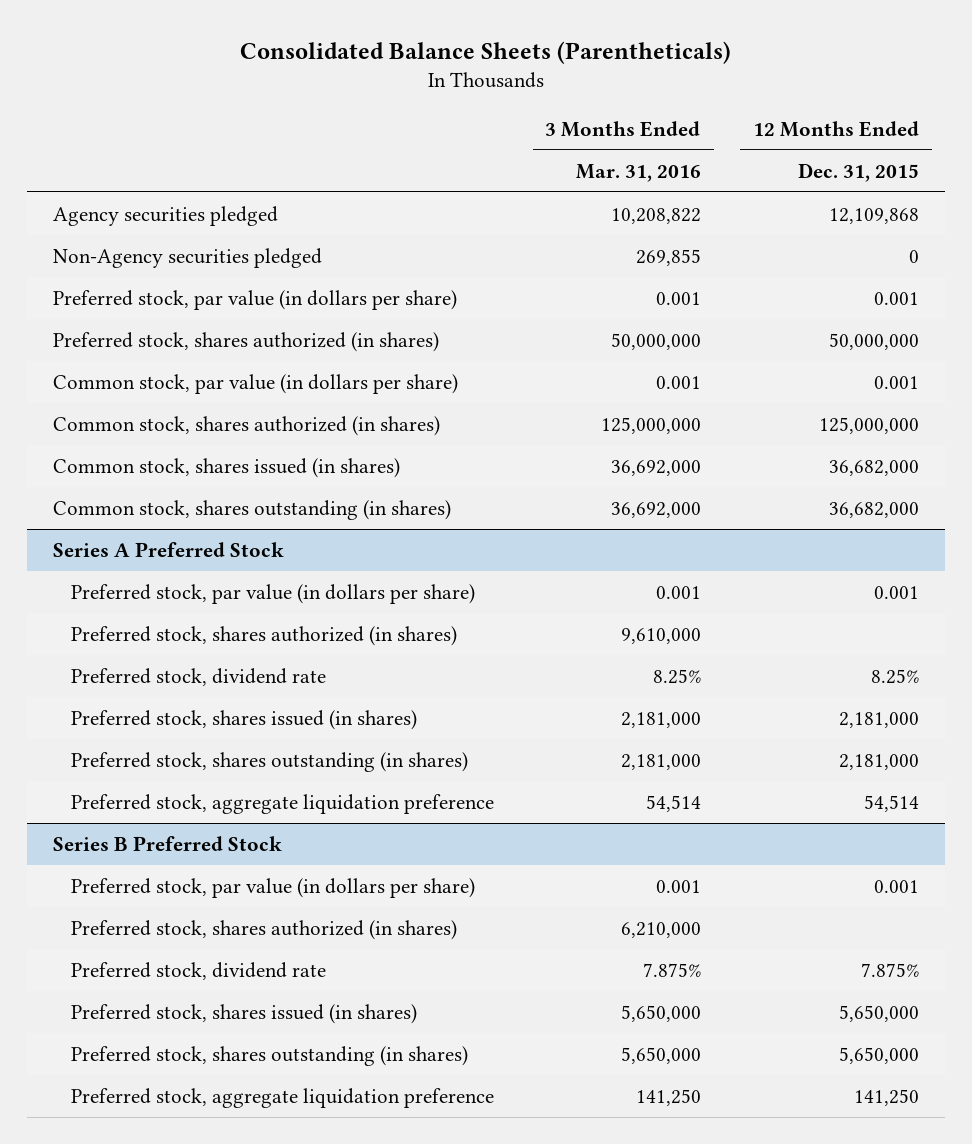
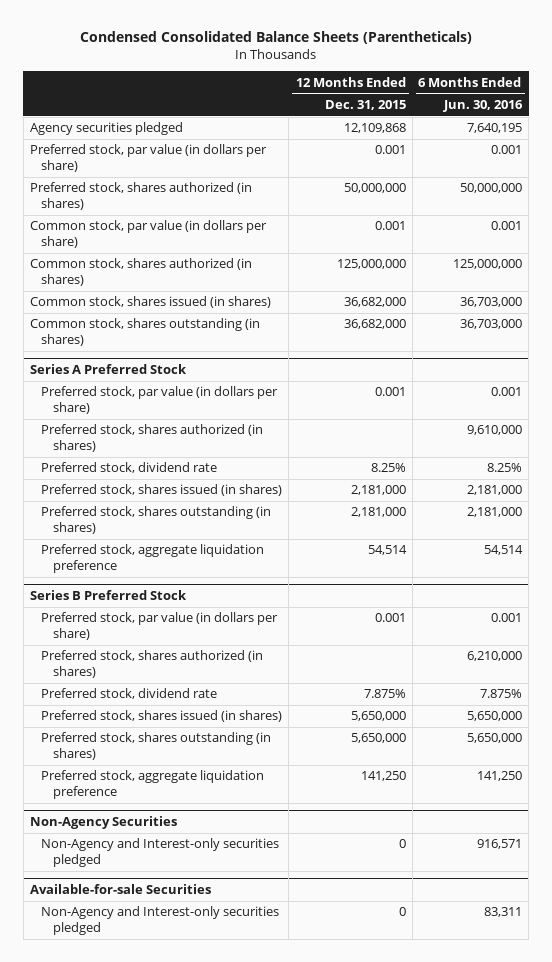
- Consolidated Balance Sheets (Parentheticals)
+ Condensed Consolidated Balance Sheets (Parentheticals)
- | 3 Months Ended Mar. 31, 2016 | 12 Months Ended Dec. 31, 2015
+ | 12 Months Ended Dec. 31, 2015 | 6 Months Ended Jun. 30, 2016
- Non-Agency securities pledged | 269,855 | 0
+ Non-Agency Securities
+ Non-Agency and Interest-only securities pledged | 0 | 916,571
+ Available-for-sale Securities
+ Non-Agency and Interest-only securities pledged | 0 | 83,311

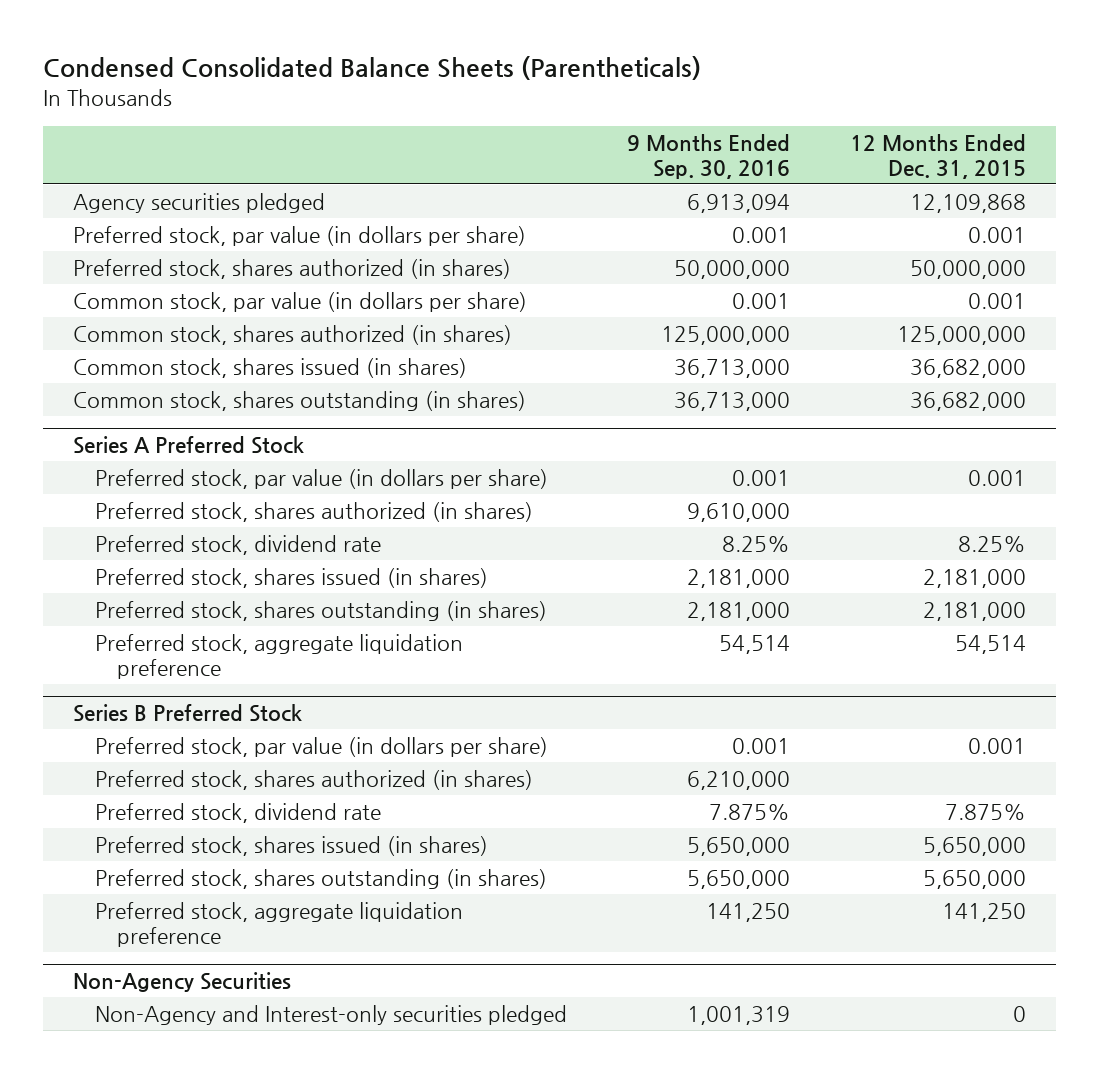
- | 12 Months Ended Dec. 31, 2015 | 6 Months Ended Jun. 30, 2016
+ | 9 Months Ended Sep. 30, 2016 | 12 Months Ended Dec. 31, 2015
- Available-for-sale Securities
- Non-Agency and Interest-only securities pledged | 0 | 83,311

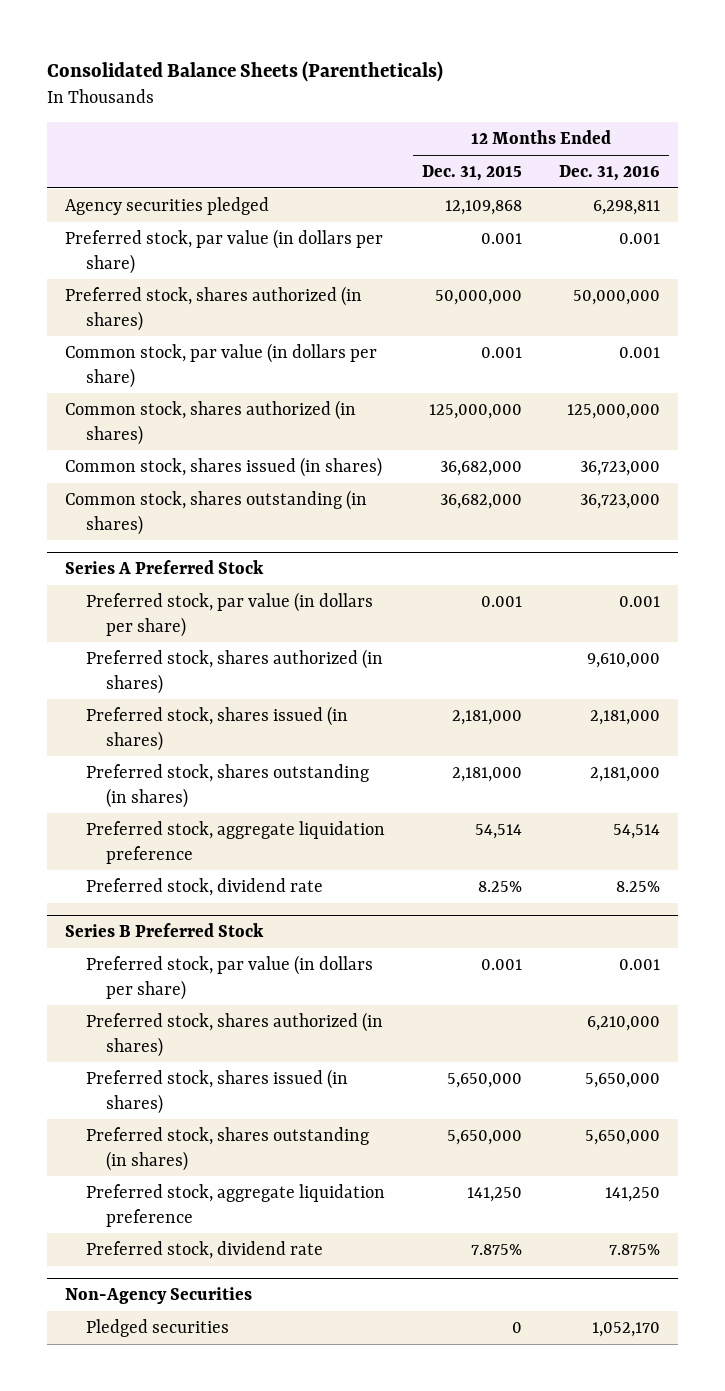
- Condensed Consolidated Balance Sheets (Parentheticals)
+ Consolidated Balance Sheets (Parentheticals)
- | 9 Months Ended Sep. 30, 2016 | 12 Months Ended Dec. 31, 2015
+ | 12 Months Ended Dec. 31, 2015 | 12 Months Ended Dec. 31, 2016
@ Series A Preferred Stock
moved down: Preferred stock, dividend rate | 8.25% | 8.25%
@ Series B Preferred Stock
moved down: Preferred stock, dividend rate | 7.875% | 7.875%
@ Non-Agency Securities
- Non-Agency and Interest-only securities pledged | 1,001,319 | 0
+ Pledged securities | 0 | 1,052,170

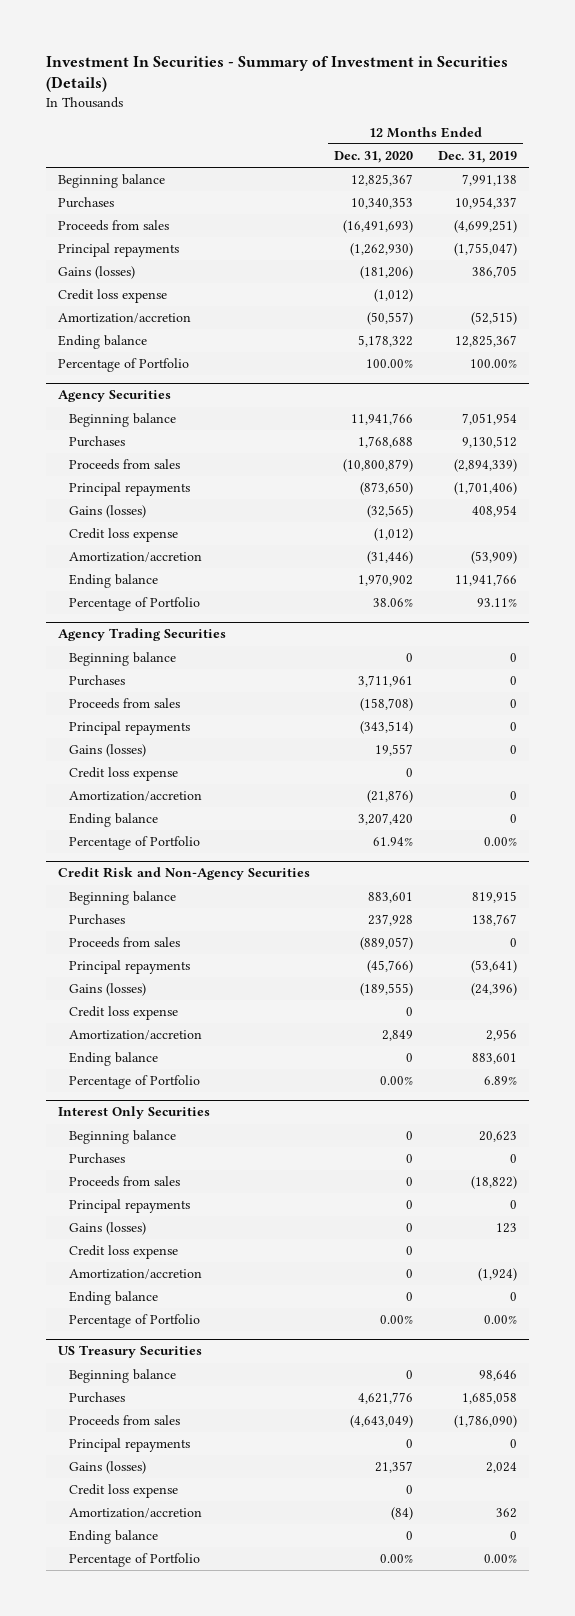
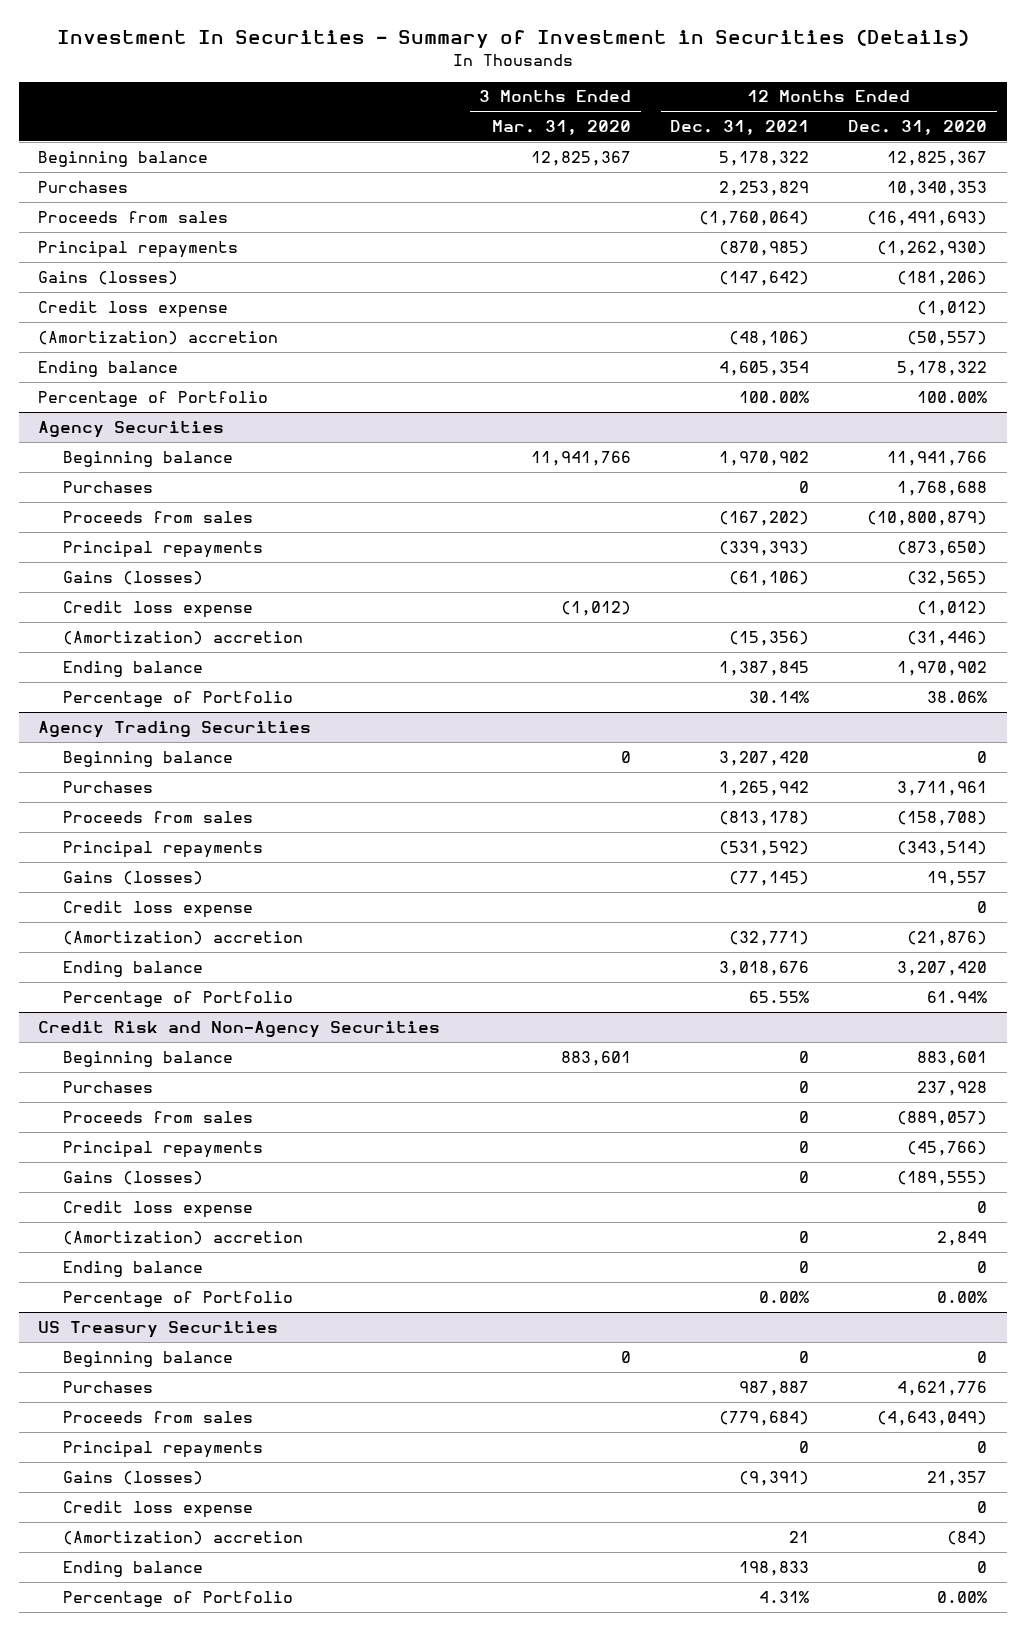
- | 12 Months Ended Dec. 31, 2020 | 12 Months Ended Dec. 31, 2019
+ | 3 Months Ended Mar. 31, 2020 | 12 Months Ended Dec. 31, 2021 | 12 Months Ended Dec. 31, 2020
- Amortization/accretion | (50,557) | (52,515)
+ (Amortization) accretion | | (48,106) | (50,557)
@ Agency Securities
- Amortization/accretion | (31,446) | (53,909)
+ (Amortization) accretion | | (15,356) | (31,446)
@ Agency Trading Securities
- Amortization/accretion | (21,876) | 0
+ (Amortization) accretion | | (32,771) | (21,876)
@ Credit Risk and Non-Agency Securities
- Amortization/accretion | 2,849 | 2,956
- Ending balance | 0 | 883,601
- Percentage of Portfolio | 0.00% | 6.89%
- Interest Only Securities
- Beginning balance | 0 | 20,623
- Purchases | 0 | 0
- Proceeds from sales | 0 | (18,822)
- Principal repayments | 0 | 0
- Gains (losses) | 0 | 123
- Credit loss expense | 0 |
- Amortization/accretion | 0 | (1,924)
@ Credit Risk and Non-Agency Securities
+ (Amortization) accretion | | 0 | 2,849
@ US Treasury Securities
- Amortization/accretion | (84) | 362
+ (Amortization) accretion | | 21 | (84)

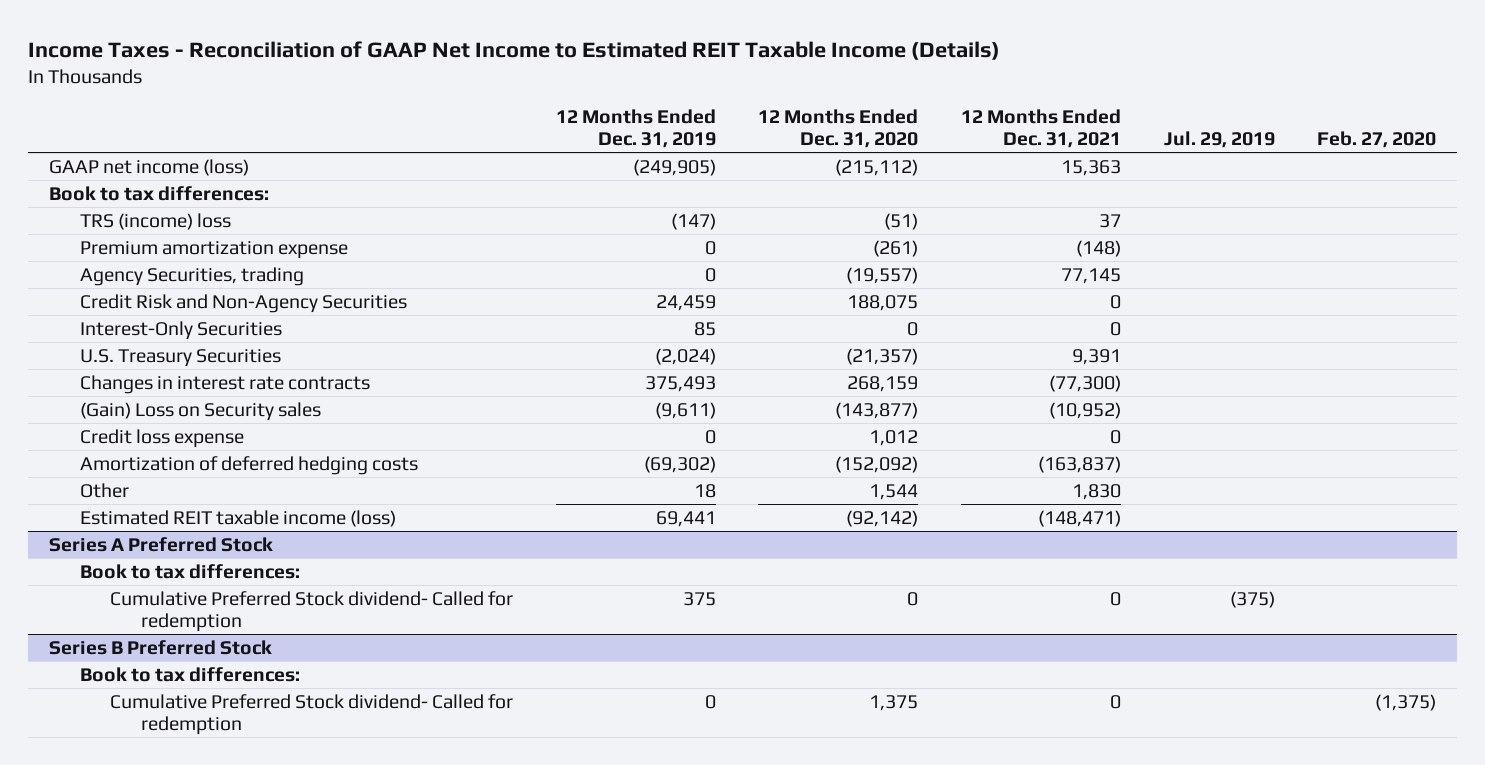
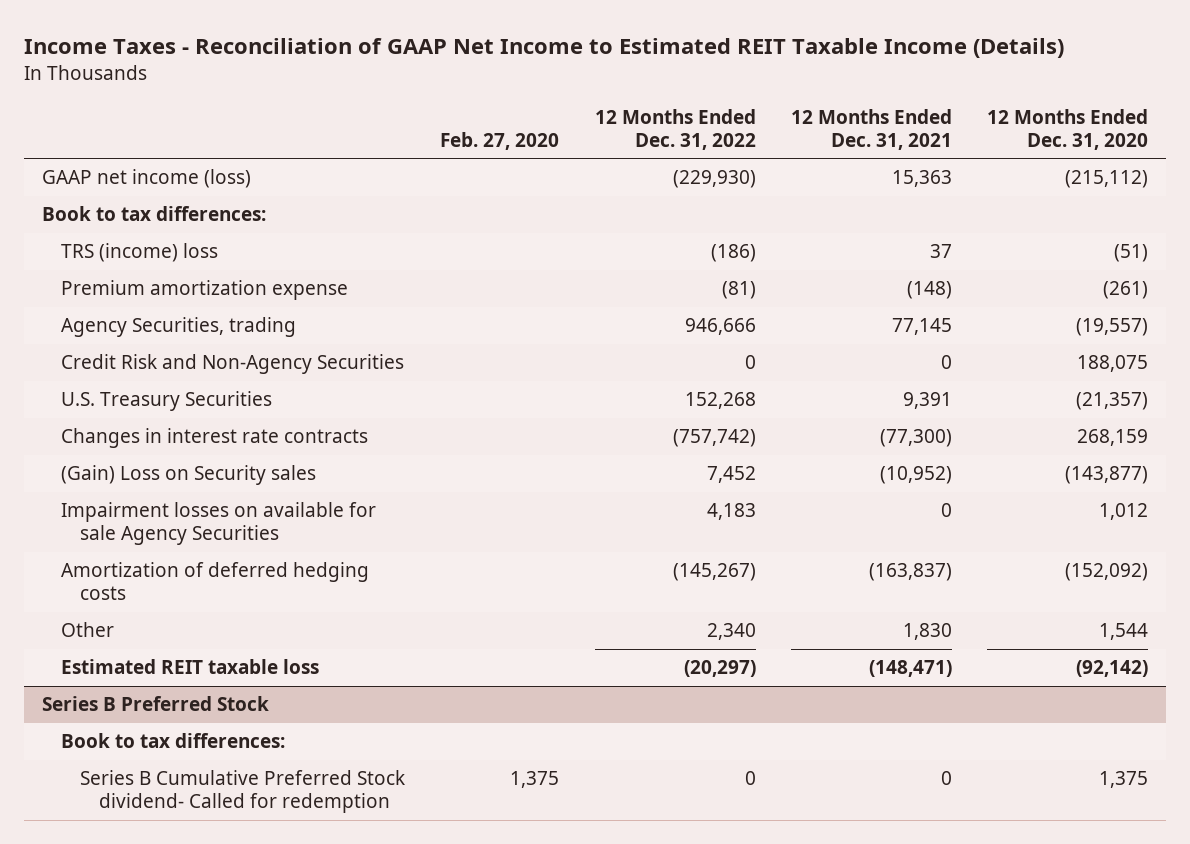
- | 12 Months Ended Dec. 31, 2019 | 12 Months Ended Dec. 31, 2020 | 12 Months Ended Dec. 31, 2021 | Jul. 29, 2019 | Feb. 27, 2020
+ | Feb. 27, 2020 | 12 Months Ended Dec. 31, 2022 | 12 Months Ended Dec. 31, 2021 | 12 Months Ended Dec. 31, 2020
- Interest-Only Securities | 85 | 0 | 0 | |
- Credit loss expense | 0 | 1,012 | 0 | |
+ Impairment losses on available for sale Agency Securities | | 4,183 | 0 | 1,012
- Estimated REIT taxable income (loss) | 69,441 | (92,142) | (148,471) | |
- Series A Preferred Stock
- Book to tax differences:
- Cumulative Preferred Stock dividend- Called for redemption | 375 | 0 | 0 | (375) |
+ Estimated REIT taxable loss | | (20,297) | (148,471) | (92,142)
@ Series B Preferred Stock
- Cumulative Preferred Stock dividend- Called for redemption | 0 | 1,375 | 0 | | (1,375)
+ Series B Cumulative Preferred Stock dividend- Called for redemption | 1,375 | 0 | 0 | 1,375

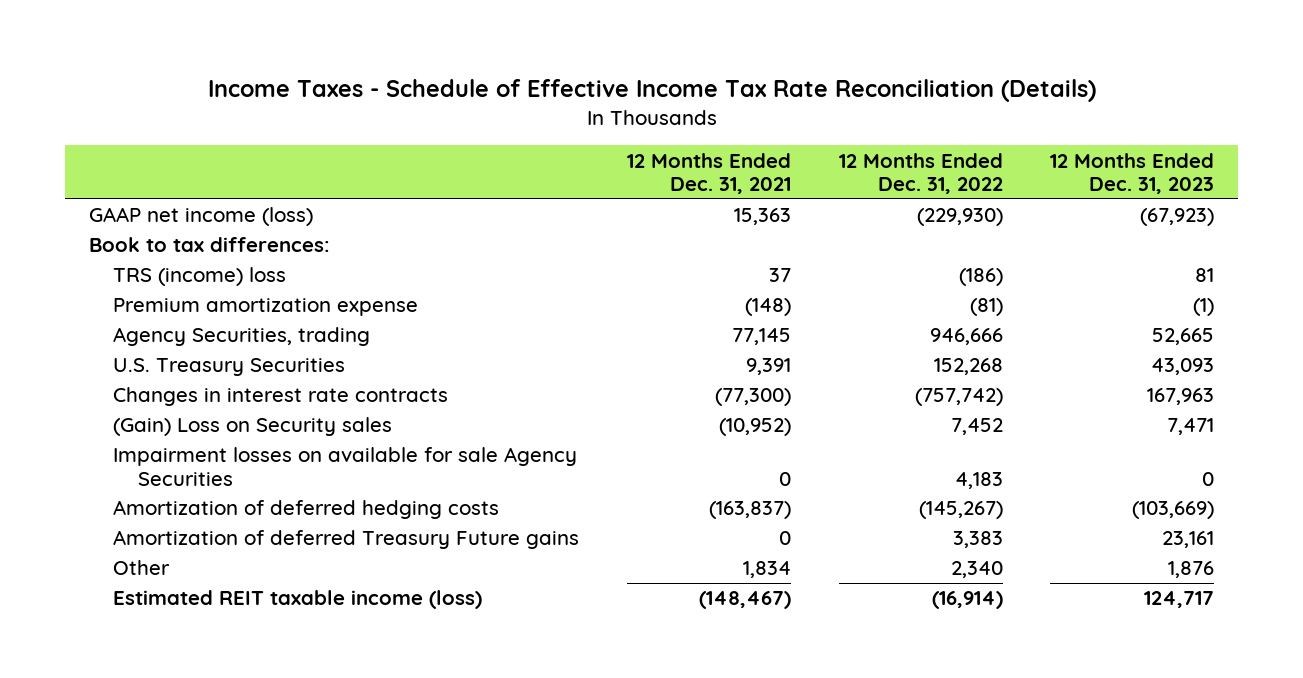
- Income Taxes - Reconciliation of GAAP Net Income to Estimated REIT Taxable Income (Details)
+ Income Taxes - Schedule of Effective Income Tax Rate Reconciliation (Details)
- | Feb. 27, 2020 | 12 Months Ended Dec. 31, 2022 | 12 Months Ended Dec. 31, 2021 | 12 Months Ended Dec. 31, 2020
+ | 12 Months Ended Dec. 31, 2021 | 12 Months Ended Dec. 31, 2022 | 12 Months Ended Dec. 31, 2023
- Credit Risk and Non-Agency Securities | | 0 | 0 | 188,075
- Other | | 2,340 | 1,830 | 1,544
- Estimated REIT taxable loss | | (20,297) | (148,471) | (92,142)
- Series B Preferred Stock
- Book to tax differences:
- Series B Cumulative Preferred Stock dividend- Called for redemption | 1,375 | 0 | 0 | 1,375
+ Amortization of deferred Treasury Future gains | 0 | 3,383 | 23,161
+ Other | 1,834 | 2,340 | 1,876
+ Estimated REIT taxable income (loss) | (148,467) | (16,914) | 124,717

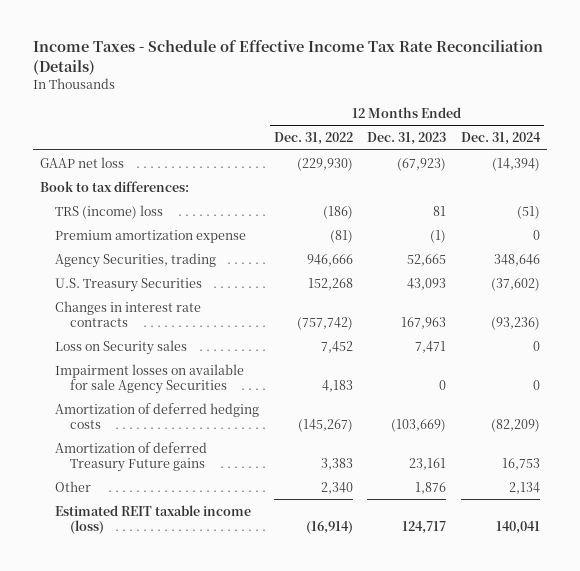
- | 12 Months Ended Dec. 31, 2021 | 12 Months Ended Dec. 31, 2022 | 12 Months Ended Dec. 31, 2023
+ | 12 Months Ended Dec. 31, 2022 | 12 Months Ended Dec. 31, 2023 | 12 Months Ended Dec. 31, 2024
- GAAP net income (loss) | 15,363 | (229,930) | (67,923)
+ GAAP net loss | (229,930) | (67,923) | (14,394)
- (Gain) Loss on Security sales | (10,952) | 7,452 | 7,471
+ Loss on Security sales | 7,452 | 7,471 | 0

